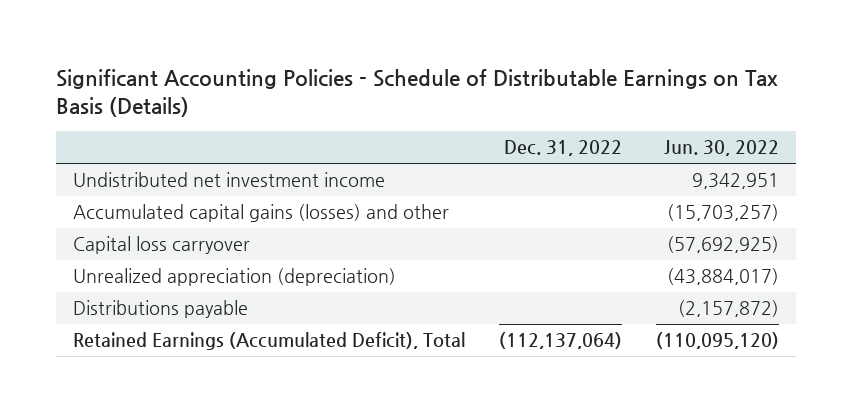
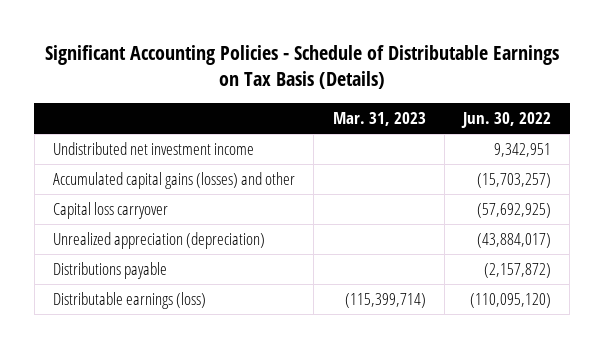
- | Dec. 31, 2022 | Jun. 30, 2022
+ | Mar. 31, 2023 | Jun. 30, 2022
- Retained Earnings (Accumulated Deficit), Total | (112,137,064) | (110,095,120)
+ Distributable earnings (loss) | (115,399,714) | (110,095,120)

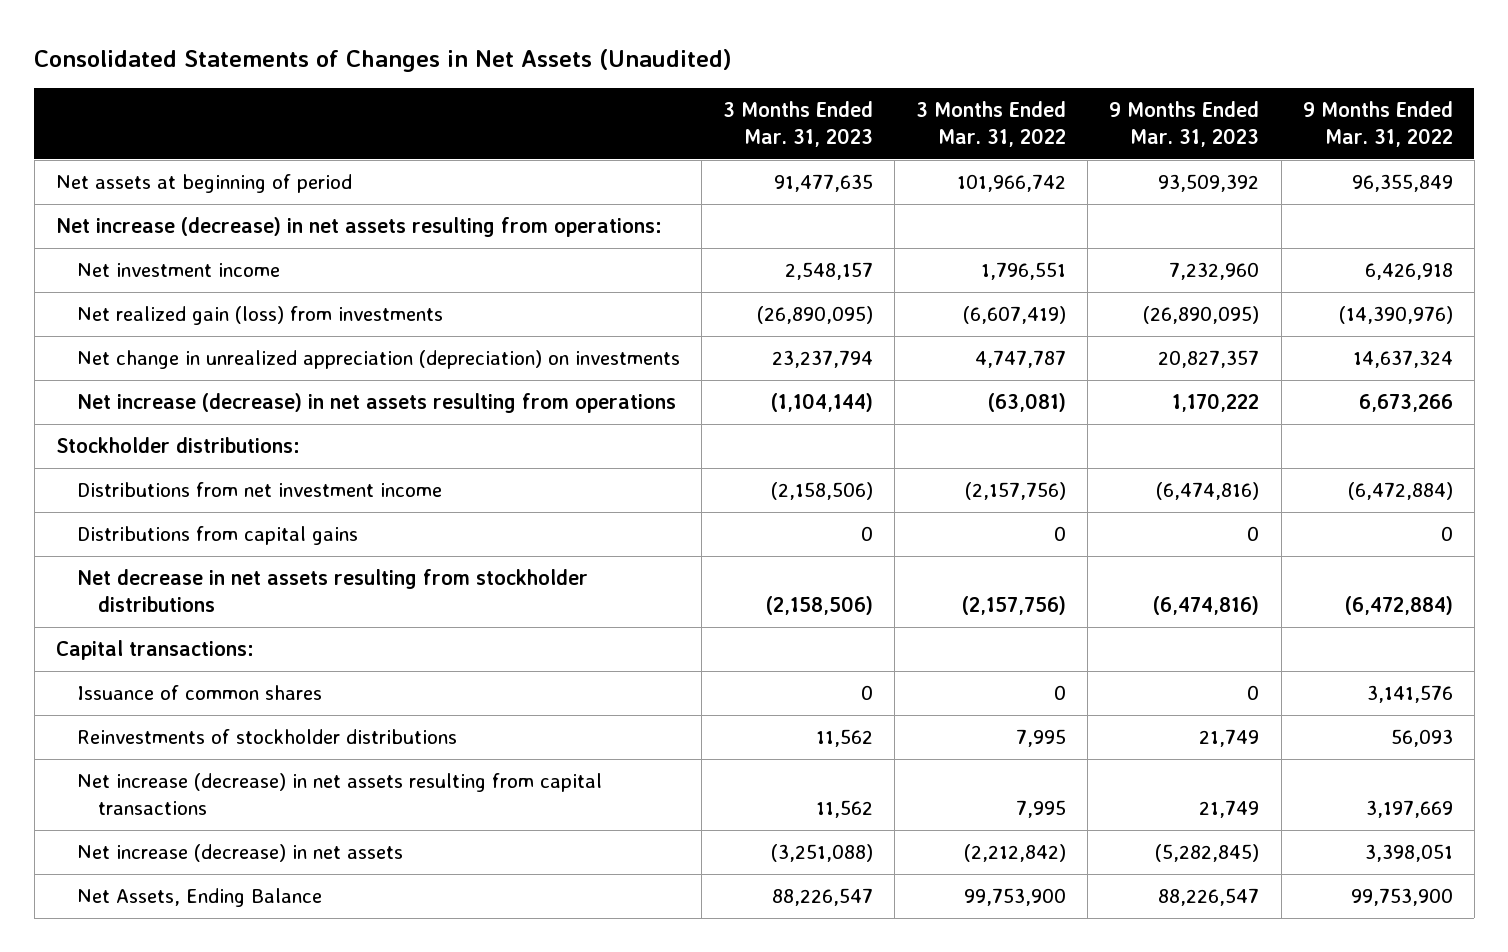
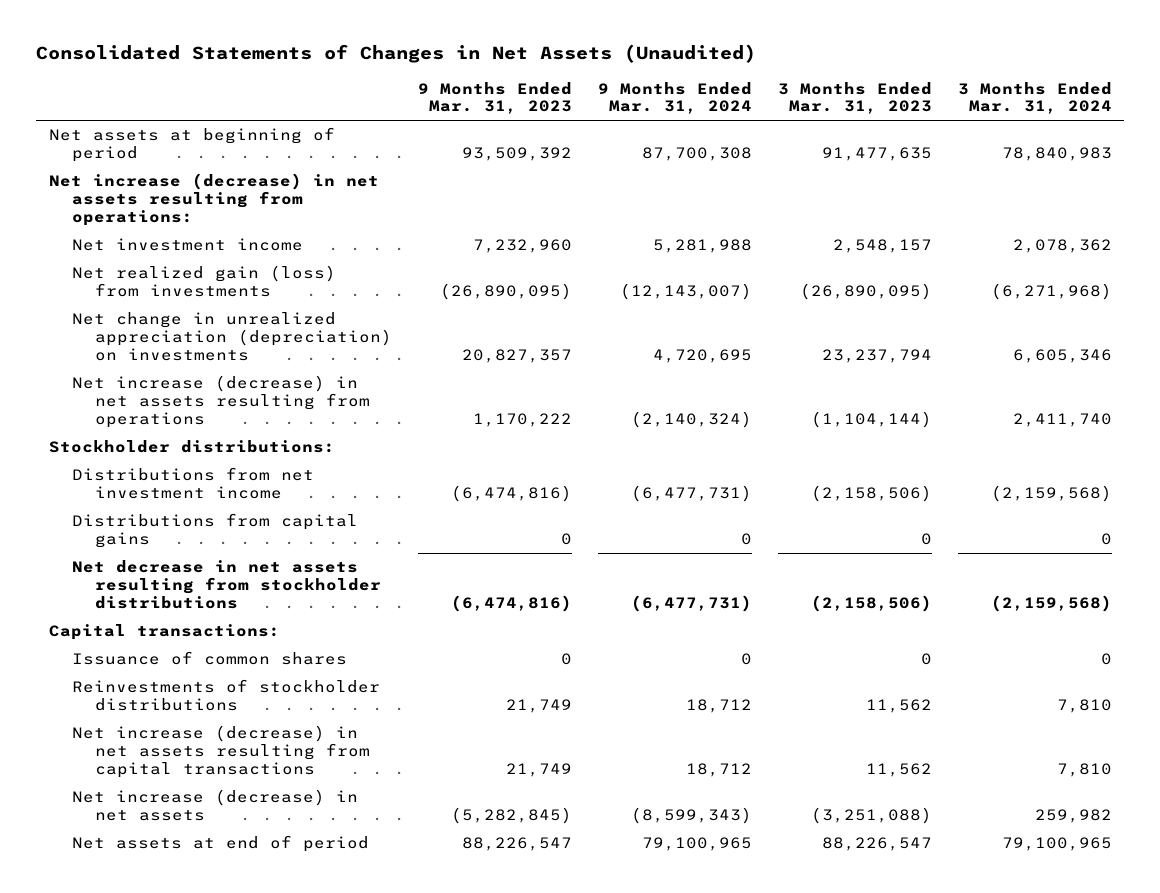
- | 3 Months Ended Mar. 31, 2023 | 3 Months Ended Mar. 31, 2022 | 9 Months Ended Mar. 31, 2023 | 9 Months Ended Mar. 31, 2022
+ | 9 Months Ended Mar. 31, 2023 | 9 Months Ended Mar. 31, 2024 | 3 Months Ended Mar. 31, 2023 | 3 Months Ended Mar. 31, 2024
- Net Assets, Ending Balance | 88,226,547 | 99,753,900 | 88,226,547 | 99,753,900
+ Net assets at end of period | 88,226,547 | 79,100,965 | 88,226,547 | 79,100,965

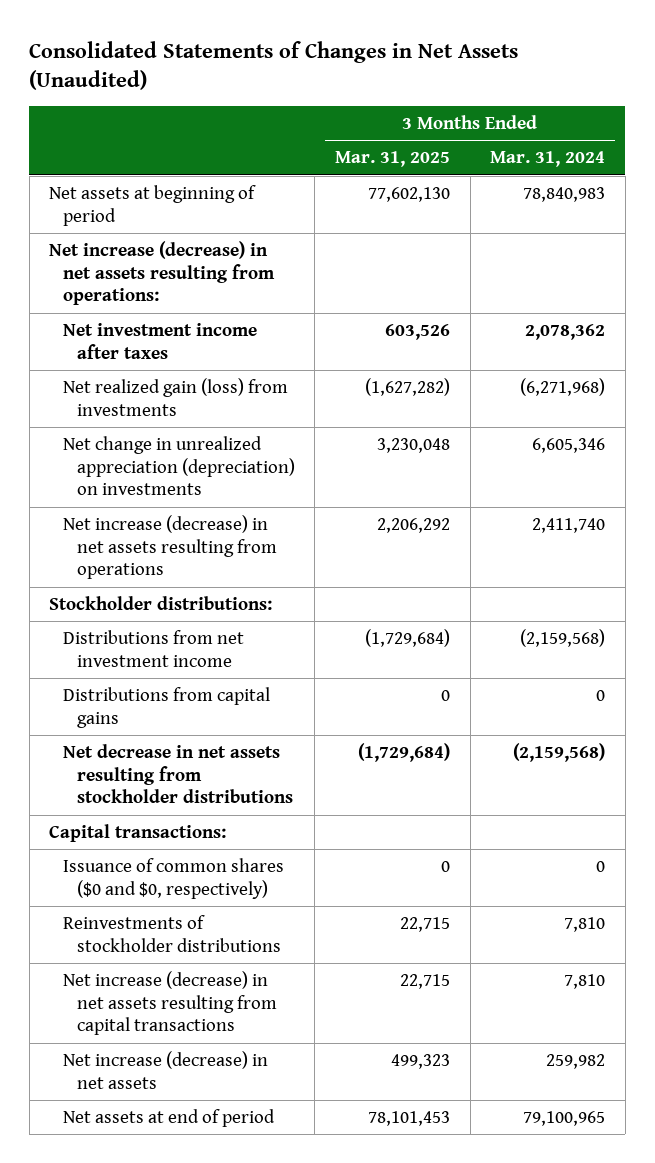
- | 9 Months Ended Mar. 31, 2023 | 9 Months Ended Mar. 31, 2024 | 3 Months Ended Mar. 31, 2023 | 3 Months Ended Mar. 31, 2024
+ | 3 Months Ended Mar. 31, 2025 | 3 Months Ended Mar. 31, 2024
- Net investment income | 7,232,960 | 5,281,988 | 2,548,157 | 2,078,362
+ Net investment income after taxes | 603,526 | 2,078,362
- Issuance of common shares | 0 | 0 | 0 | 0
+ Issuance of common shares ($0 and $0, respectively) | 0 | 0

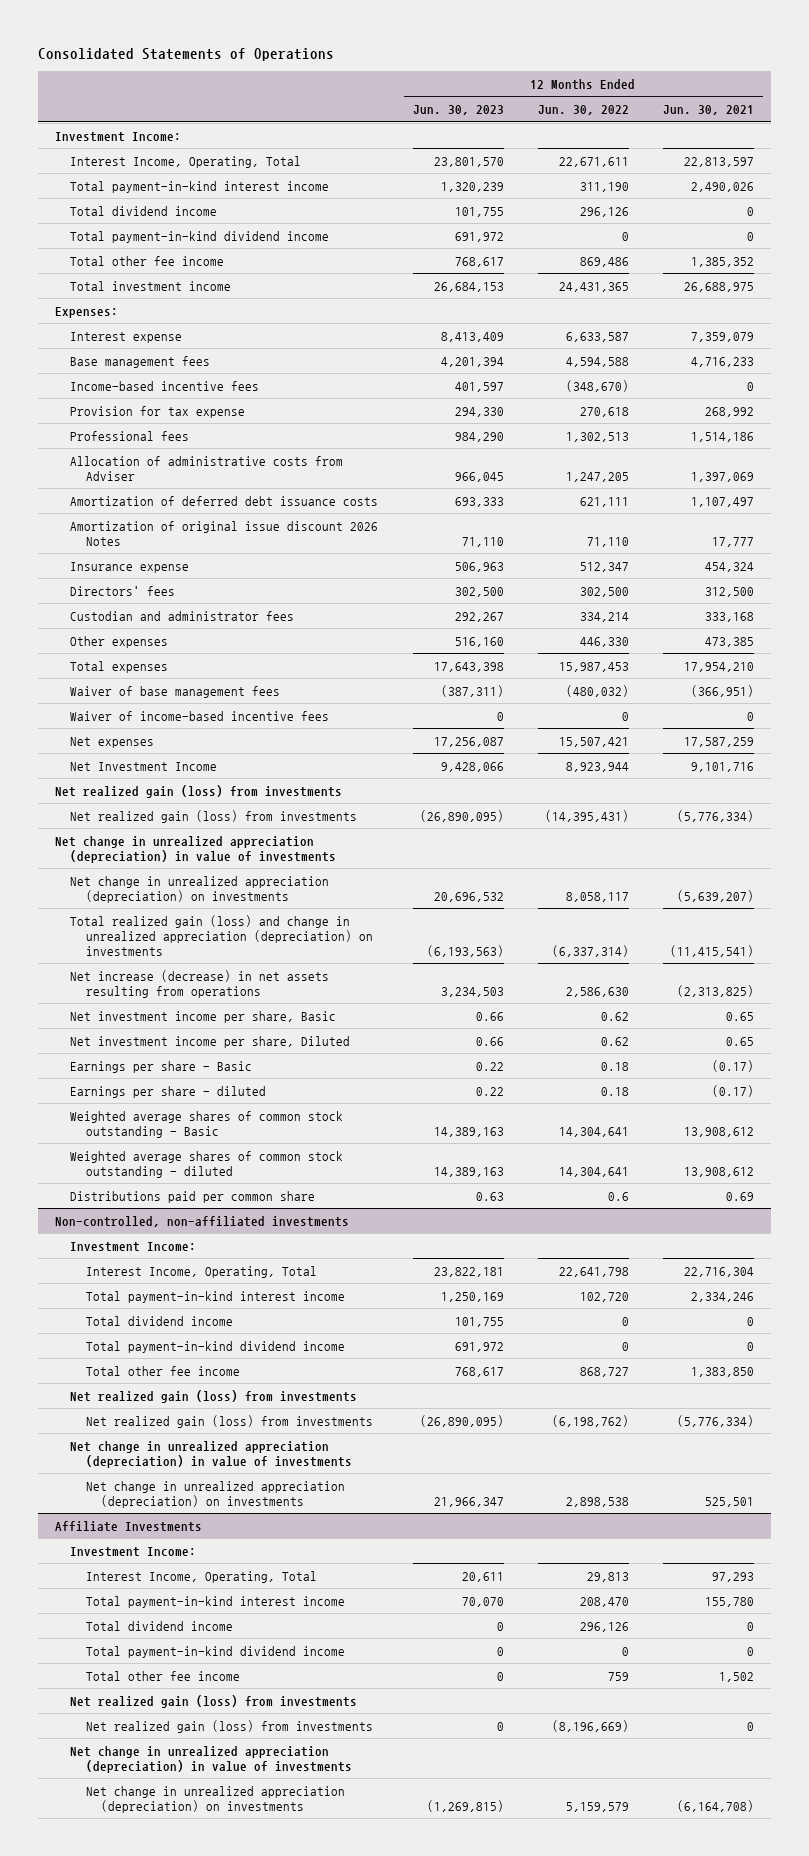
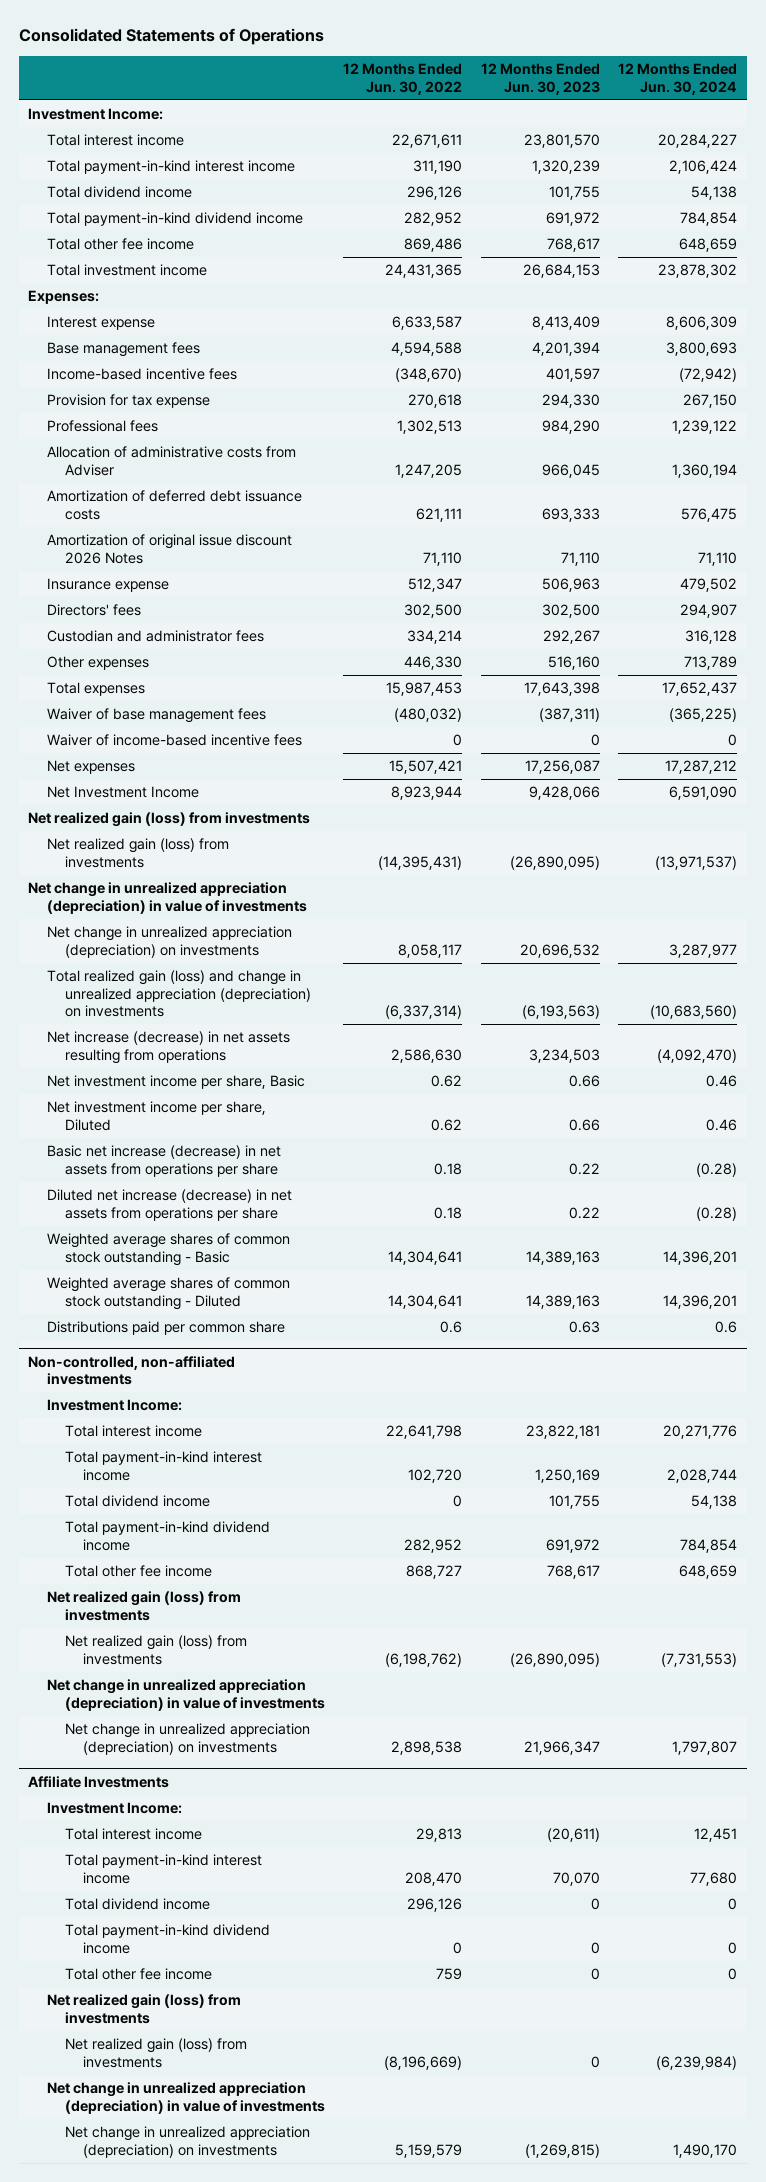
- | 12 Months Ended Jun. 30, 2023 | 12 Months Ended Jun. 30, 2022 | 12 Months Ended Jun. 30, 2021
+ | 12 Months Ended Jun. 30, 2022 | 12 Months Ended Jun. 30, 2023 | 12 Months Ended Jun. 30, 2024
- Interest Income, Operating, Total | 23,801,570 | 22,671,611 | 22,813,597
+ Total interest income | 22,671,611 | 23,801,570 | 20,284,227
- Total payment-in-kind dividend income | 691,972 | 0 | 0
+ Total payment-in-kind dividend income | 282,952 | 691,972 | 784,854
- Earnings per share - Basic | 0.22 | 0.18 | (0.17)
- Earnings per share - diluted | 0.22 | 0.18 | (0.17)
+ Basic net increase (decrease) in net assets from operations per share | 0.18 | 0.22 | (0.28)
+ Diluted net increase (decrease) in net assets from operations per share | 0.18 | 0.22 | (0.28)
- Weighted average shares of common stock outstanding - diluted | 14,389,163 | 14,304,641 | 13,908,612
+ Weighted average shares of common stock outstanding - Diluted | 14,304,641 | 14,389,163 | 14,396,201
@ Non-controlled, non-affiliated investments
- Interest Income, Operating, Total | 23,822,181 | 22,641,798 | 22,716,304
+ Total interest income | 22,641,798 | 23,822,181 | 20,271,776
- Total payment-in-kind dividend income | 691,972 | 0 | 0
+ Total payment-in-kind dividend income | 282,952 | 691,972 | 784,854
@ Affiliate Investments
- Interest Income, Operating, Total | 20,611 | 29,813 | 97,293
+ Total interest income | 29,813 | (20,611) | 12,451

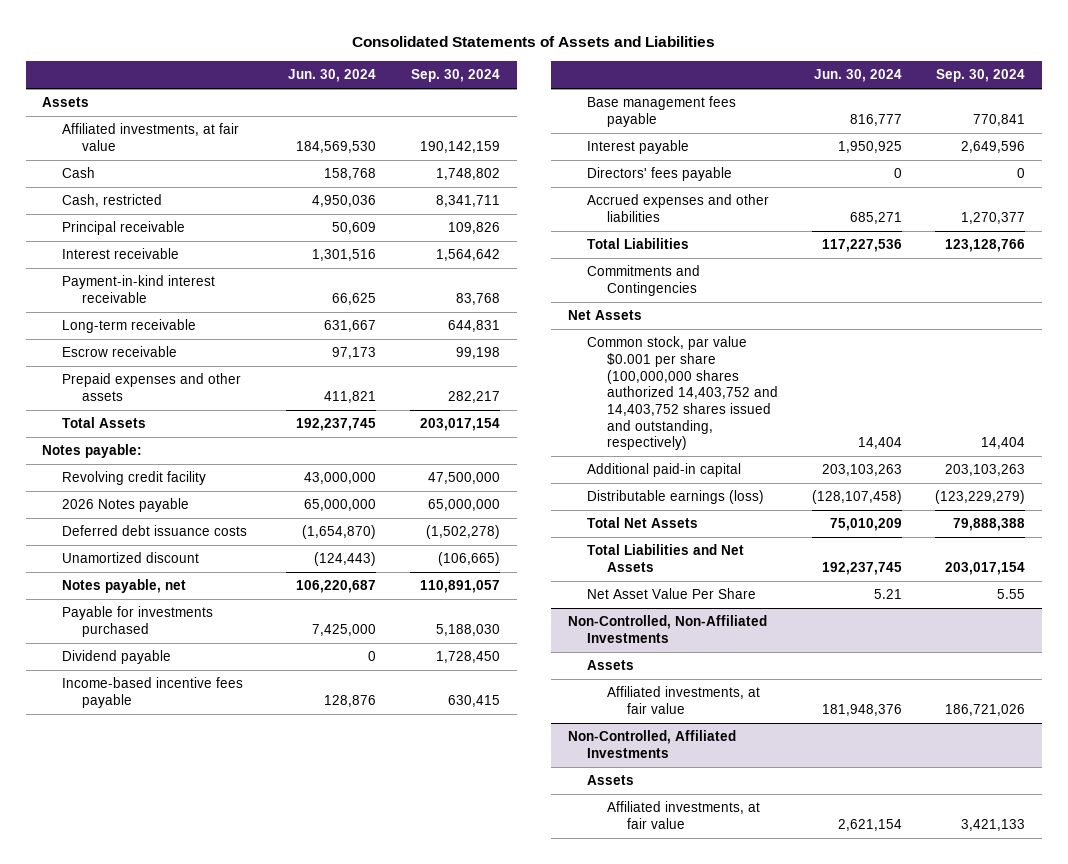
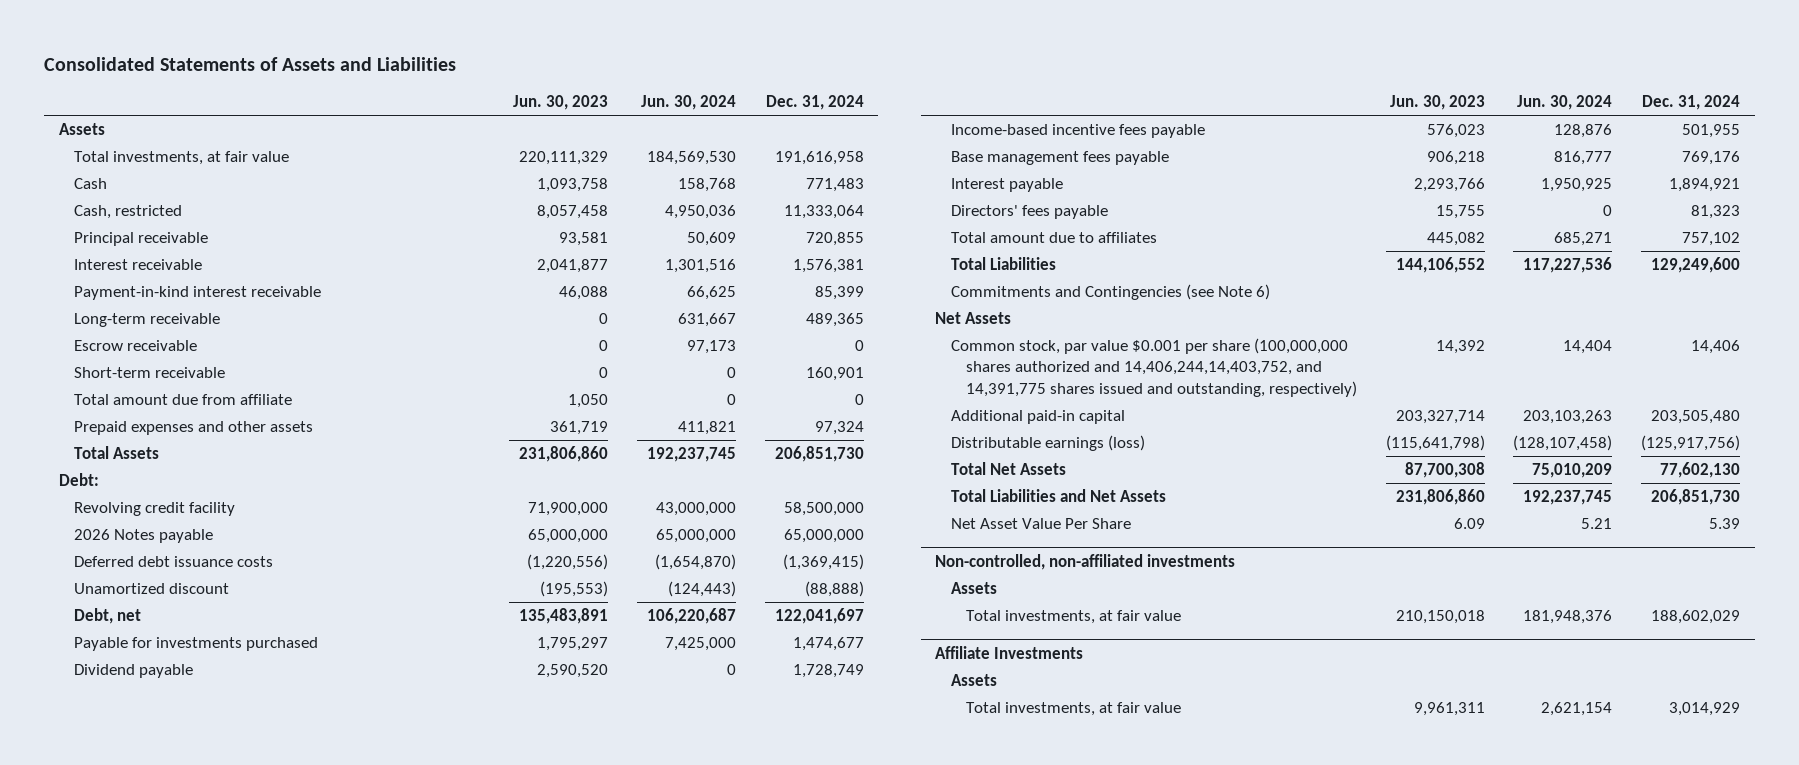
- | Jun. 30, 2024 | Sep. 30, 2024
+ | Jun. 30, 2023 | Jun. 30, 2024 | Dec. 31, 2024
- Affiliated investments, at fair value | 184,569,530 | 190,142,159
+ Total investments, at fair value | 220,111,329 | 184,569,530 | 191,616,958
+ Short-term receivable | 0 | 0 | 160,901
+ Total amount due from affiliate | 1,050 | 0 | 0
- Notes payable:
+ Debt:
- Notes payable, net | 106,220,687 | 110,891,057
+ Debt, net | 135,483,891 | 106,220,687 | 122,041,697
- Accrued expenses and other liabilities | 685,271 | 1,270,377
+ Total amount due to affiliates | 445,082 | 685,271 | 757,102
- Commitments and Contingencies
+ Commitments and Contingencies (see Note 6)
- Common stock, par value $0.001 per share (100,000,000 shares authorized 14,403,752 and 14,403,752 shares issued and outstanding, respectively) | 14,404 | 14,404
+ Common stock, par value $0.001 per share (100,000,000 shares authorized and 14,406,244,14,403,752, and 14,391,775 shares issued and outstanding, respectively) | 14,392 | 14,404 | 14,406
- Non-Controlled, Non-Affiliated Investments
+ Non-controlled, non-affiliated investments
- Affiliated investments, at fair value | 181,948,376 | 186,721,026
- Non-Controlled, Affiliated Investments
+ Total investments, at fair value | 210,150,018 | 181,948,376 | 188,602,029
+ Affiliate Investments
- Affiliated investments, at fair value | 2,621,154 | 3,421,133
+ Total investments, at fair value | 9,961,311 | 2,621,154 | 3,014,929

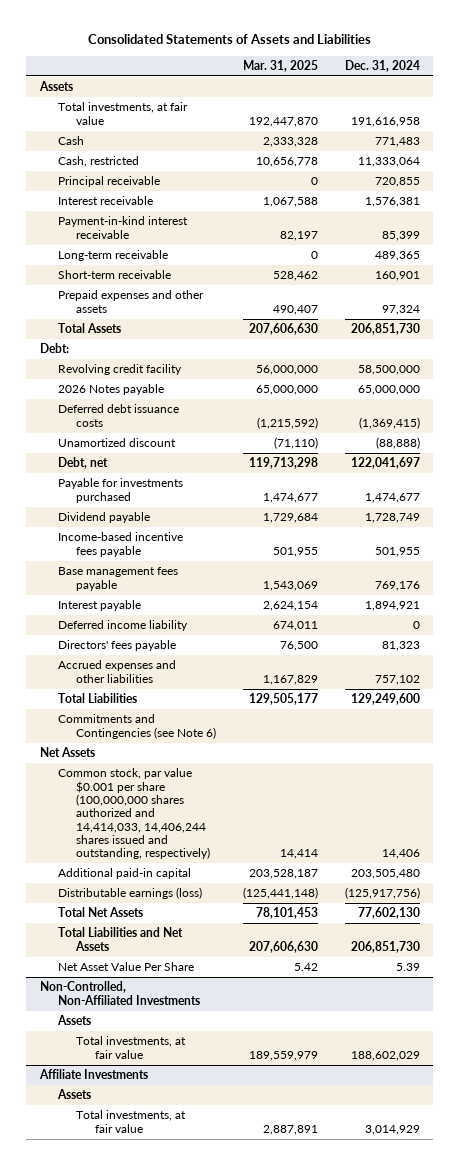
- | Jun. 30, 2023 | Jun. 30, 2024 | Dec. 31, 2024
+ | Mar. 31, 2025 | Dec. 31, 2024
- Escrow receivable | 0 | 97,173 | 0
- Total amount due from affiliate | 1,050 | 0 | 0
+ Deferred income liability | 674,011 | 0
- Total amount due to affiliates | 445,082 | 685,271 | 757,102
+ Accrued expenses and other liabilities | 1,167,829 | 757,102
- Common stock, par value $0.001 per share (100,000,000 shares authorized and 14,406,244,14,403,752, and 14,391,775 shares issued and outstanding, respectively) | 14,392 | 14,404 | 14,406
+ Common stock, par value $0.001 per share (100,000,000 shares authorized and 14,414,033, 14,406,244 shares issued and outstanding, respectively) | 14,414 | 14,406
- Non-controlled, non-affiliated investments
+ Non-Controlled, Non-Affiliated Investments

